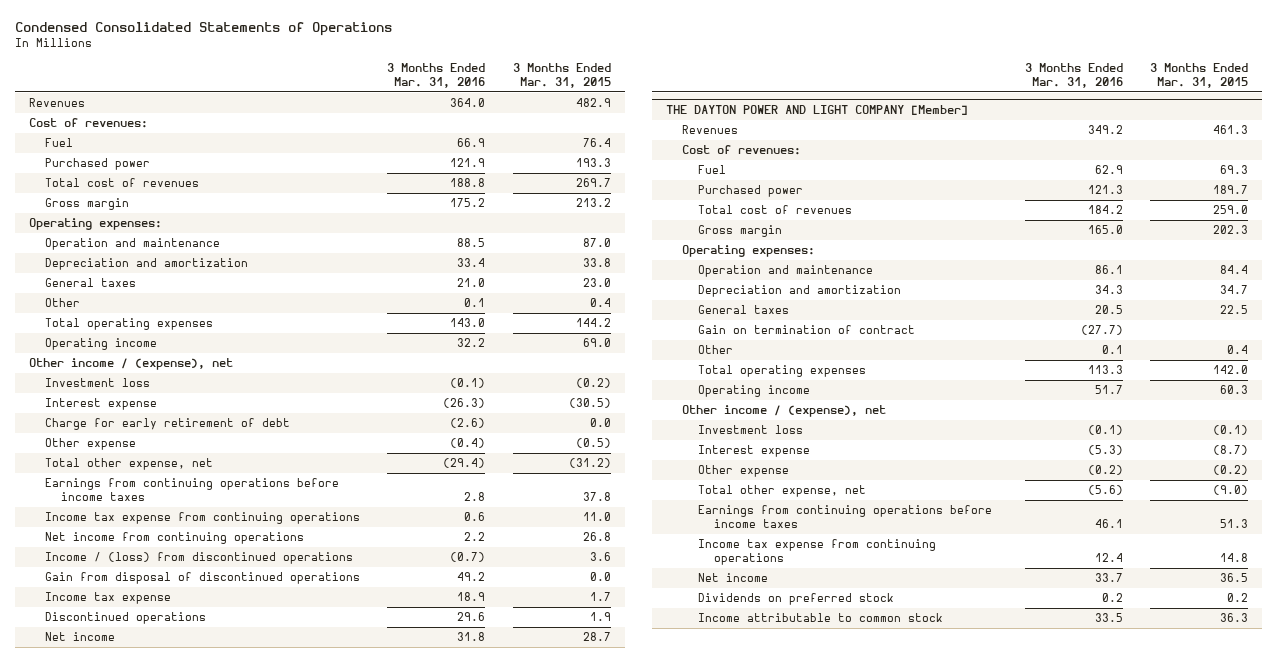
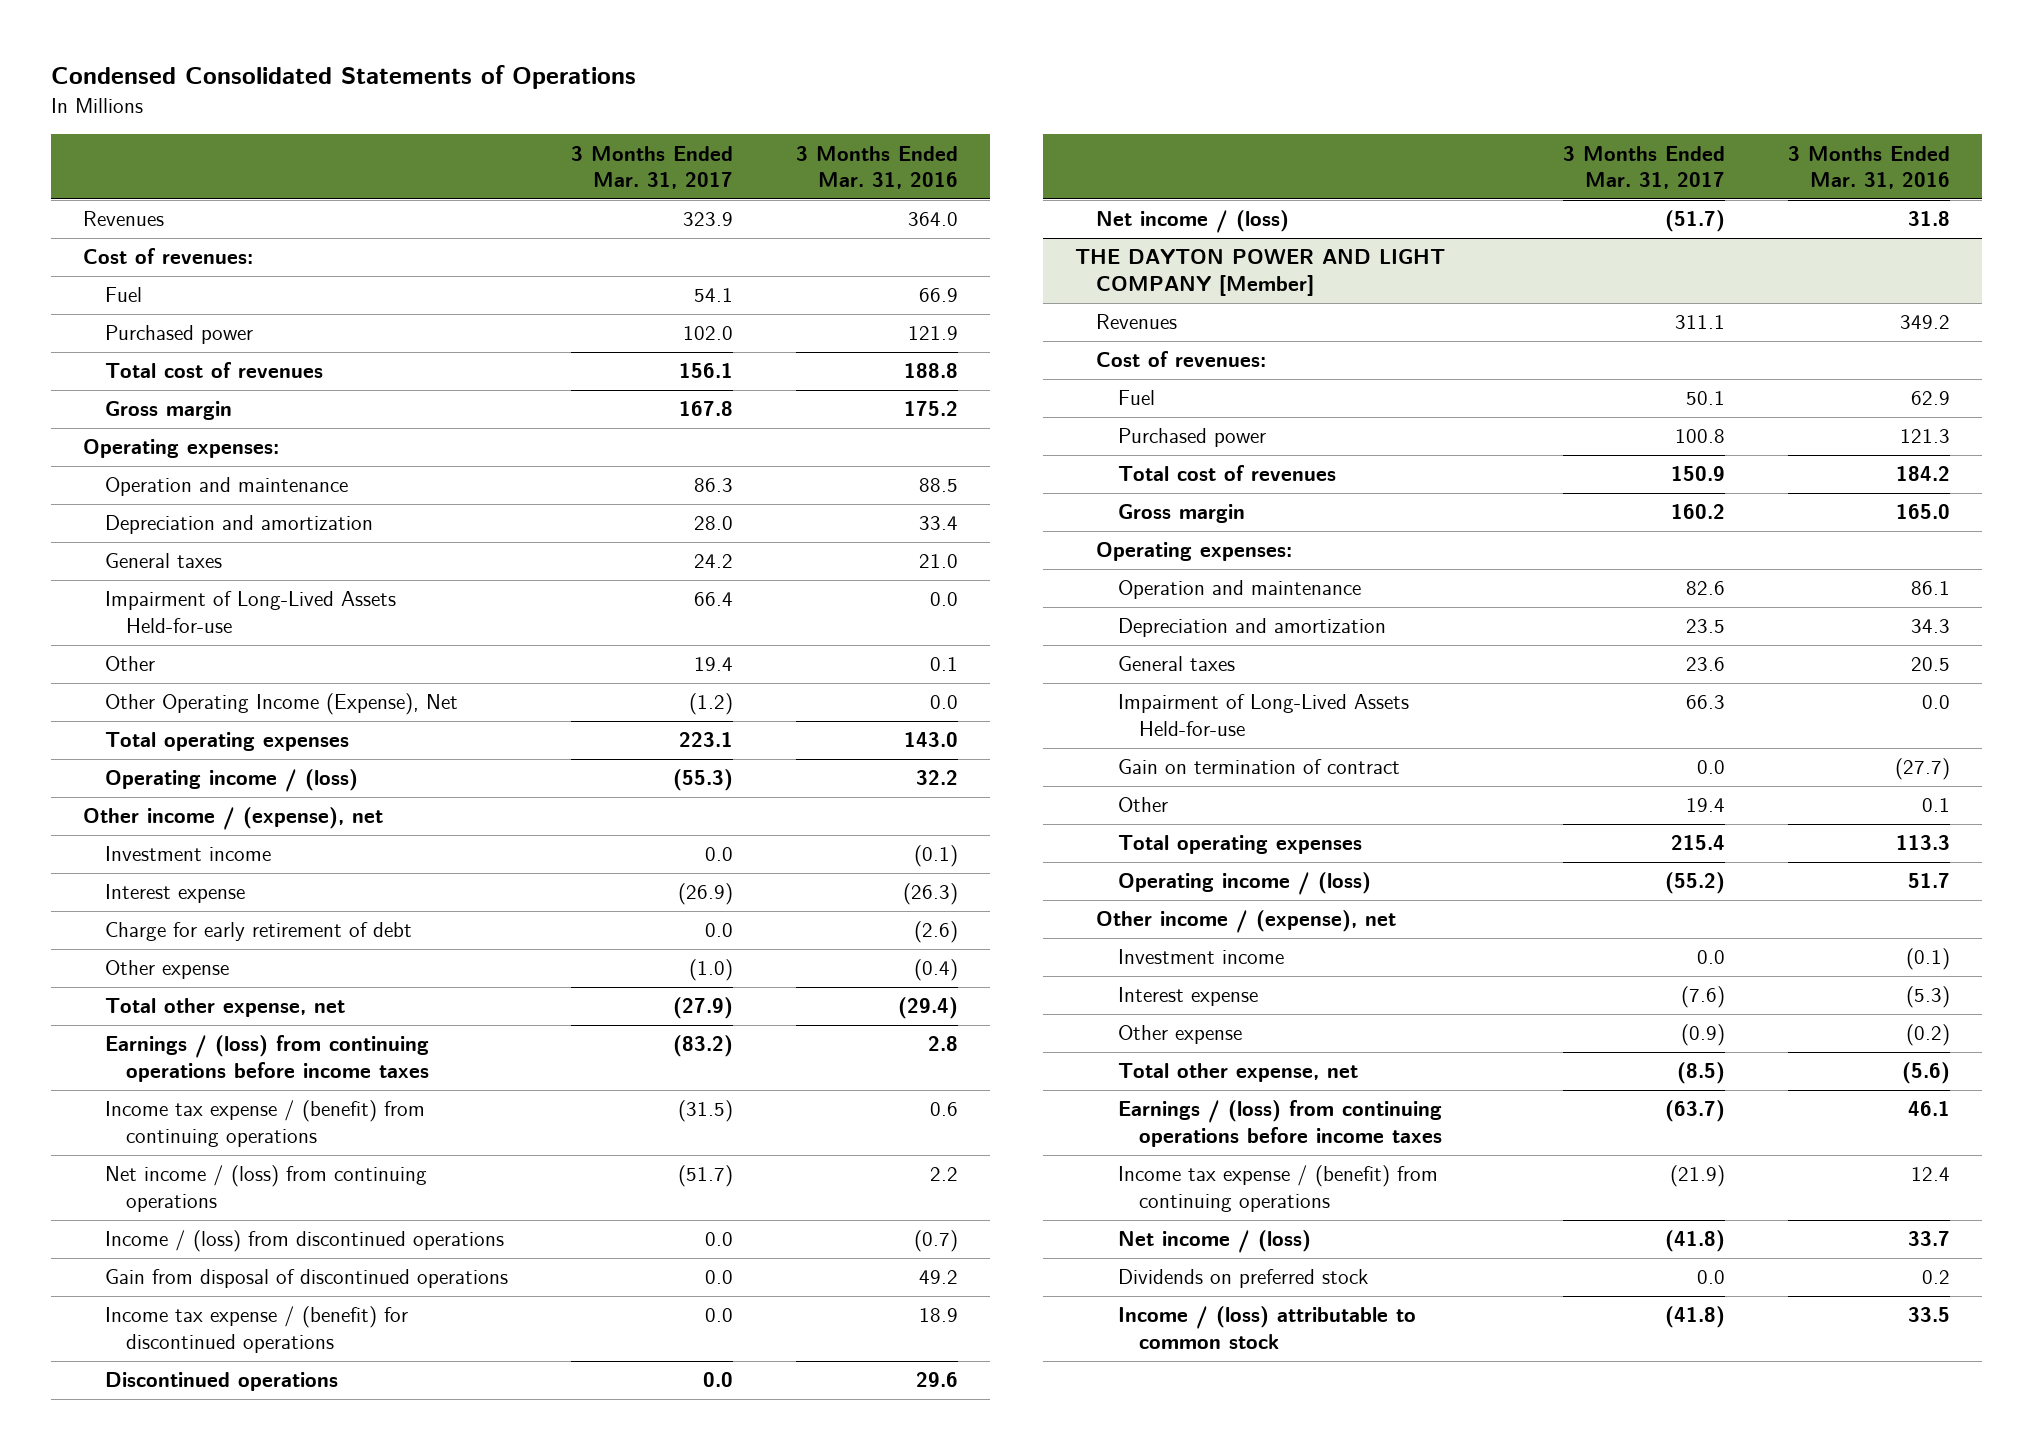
- | 3 Months Ended Mar. 31, 2016 | 3 Months Ended Mar. 31, 2015
+ | 3 Months Ended Mar. 31, 2017 | 3 Months Ended Mar. 31, 2016
+ Impairment of Long-Lived Assets Held-for-use | 66.4 | 0.0
+ Other Operating Income (Expense), Net | (1.2) | 0.0
- Operating income | 32.2 | 69.0
+ Operating income / (loss) | (55.3) | 32.2
- Investment loss | (0.1) | (0.2)
+ Investment income | 0.0 | (0.1)
- Earnings from continuing operations before income taxes | 2.8 | 37.8
- Income tax expense from continuing operations | 0.6 | 11.0
- Net income from continuing operations | 2.2 | 26.8
+ Earnings / (loss) from continuing operations before income taxes | (83.2) | 2.8
+ Income tax expense / (benefit) from continuing operations | (31.5) | 0.6
+ Net income / (loss) from continuing operations | (51.7) | 2.2
- Income tax expense | 18.9 | 1.7
+ Income tax expense / (benefit) for discontinued operations | 0.0 | 18.9
- Net income | 31.8 | 28.7
+ Net income / (loss) | (51.7) | 31.8
@ THE DAYTON POWER AND LIGHT COMPANY [Member]
+ Impairment of Long-Lived Assets Held-for-use | 66.3 | 0.0
- Operating income | 51.7 | 60.3
+ Operating income / (loss) | (55.2) | 51.7
- Investment loss | (0.1) | (0.1)
+ Investment income | 0.0 | (0.1)
- Earnings from continuing operations before income taxes | 46.1 | 51.3
- Income tax expense from continuing operations | 12.4 | 14.8
- Net income | 33.7 | 36.5
+ Earnings / (loss) from continuing operations before income taxes | (63.7) | 46.1
+ Income tax expense / (benefit) from continuing operations | (21.9) | 12.4
+ Net income / (loss) | (41.8) | 33.7
- Income attributable to common stock | 33.5 | 36.3
+ Income / (loss) attributable to common stock | (41.8) | 33.5

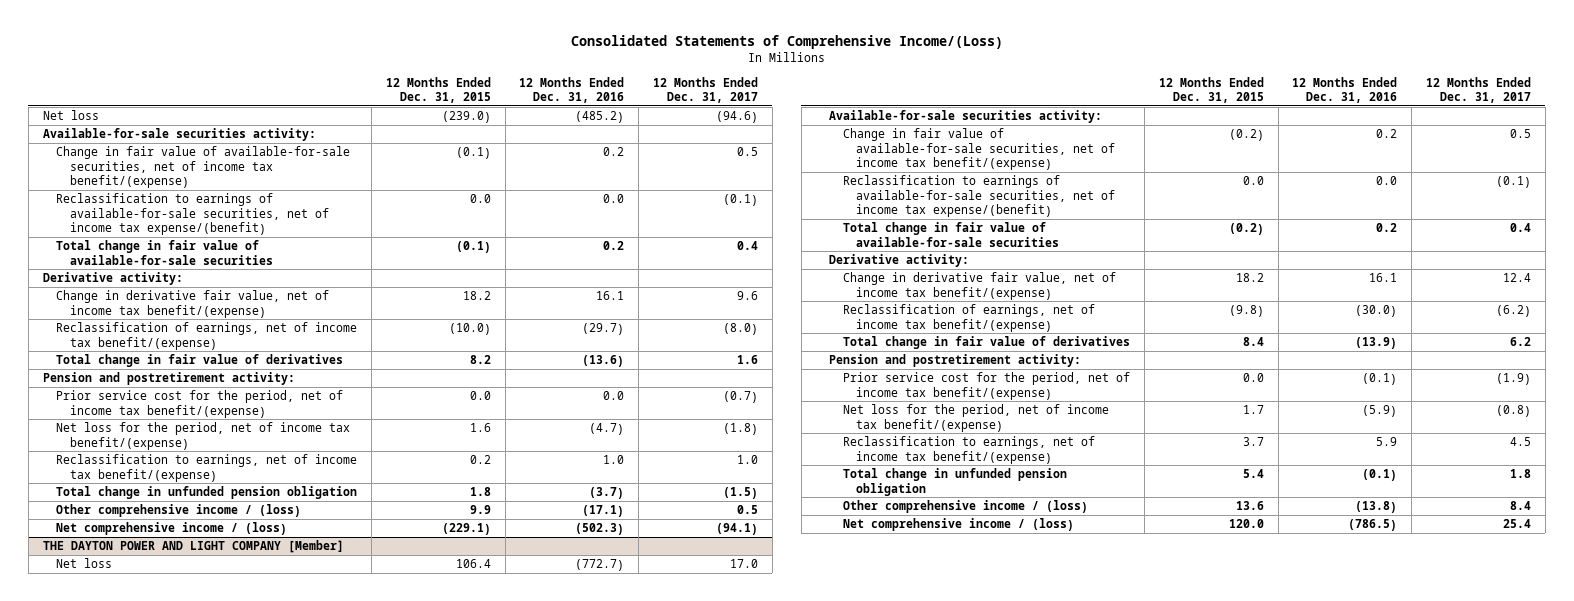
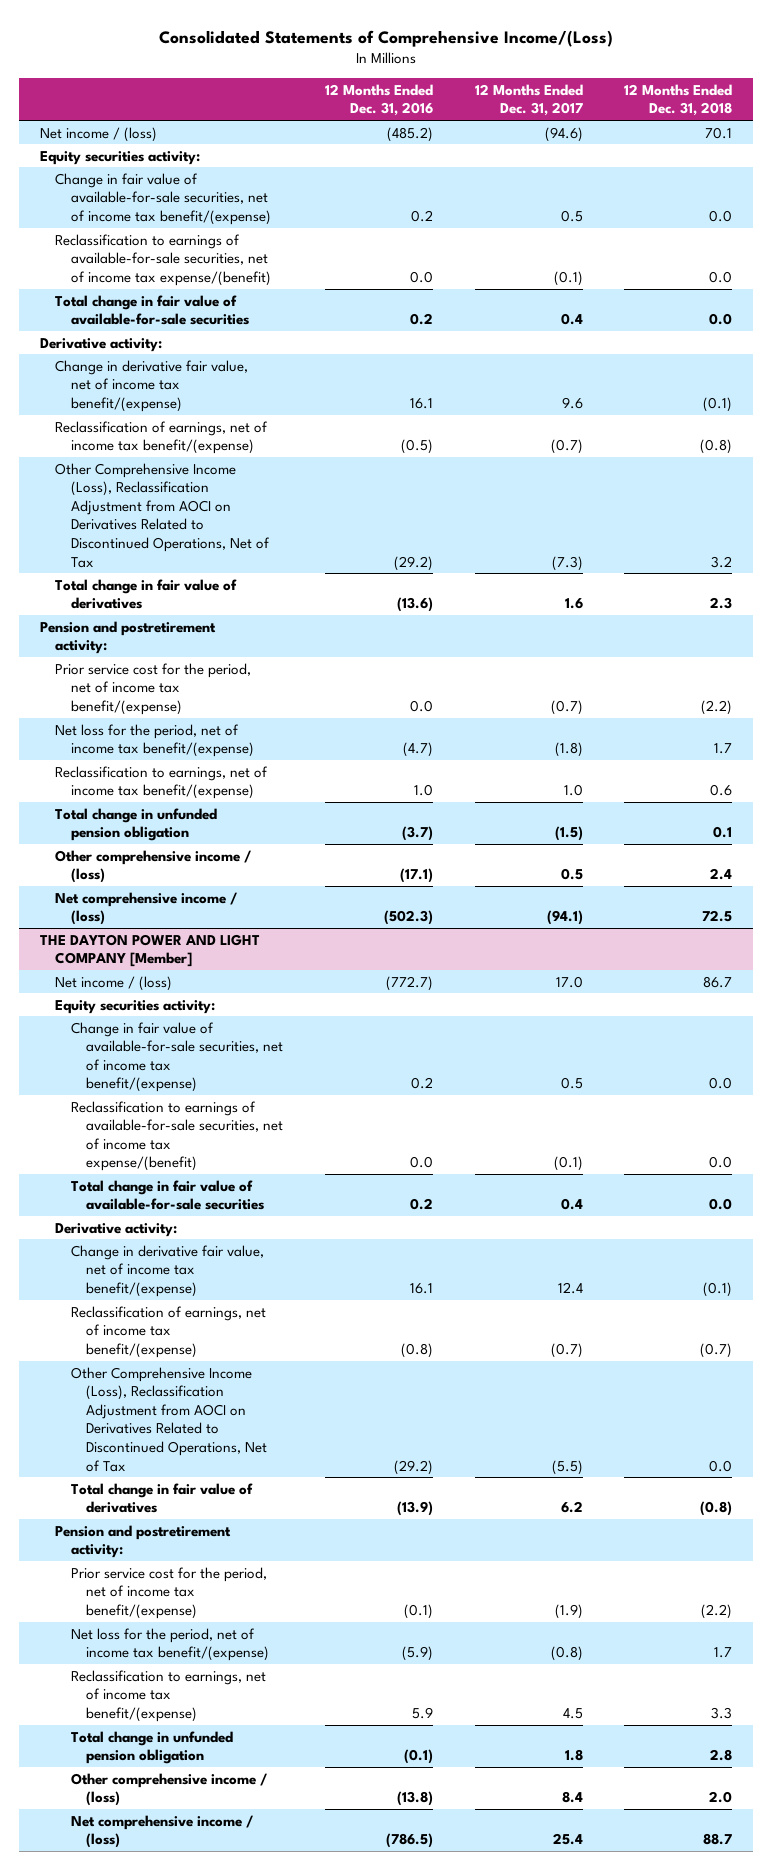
- | 12 Months Ended Dec. 31, 2015 | 12 Months Ended Dec. 31, 2016 | 12 Months Ended Dec. 31, 2017
+ | 12 Months Ended Dec. 31, 2016 | 12 Months Ended Dec. 31, 2017 | 12 Months Ended Dec. 31, 2018
- Net loss | (239.0) | (485.2) | (94.6)
- Available-for-sale securities activity:
+ Net income / (loss) | (485.2) | (94.6) | 70.1
+ Equity securities activity:
- Reclassification of earnings, net of income tax benefit/(expense) | (10.0) | (29.7) | (8.0)
+ Reclassification of earnings, net of income tax benefit/(expense) | (0.5) | (0.7) | (0.8)
+ Other Comprehensive Income (Loss), Reclassification Adjustment from AOCI on Derivatives Related to Discontinued Operations, Net of Tax | (29.2) | (7.3) | 3.2
@ THE DAYTON POWER AND LIGHT COMPANY [Member]
- Net loss | 106.4 | (772.7) | 17.0
- Available-for-sale securities activity:
+ Net income / (loss) | (772.7) | 17.0 | 86.7
+ Equity securities activity:
- Reclassification of earnings, net of income tax benefit/(expense) | (9.8) | (30.0) | (6.2)
+ Reclassification of earnings, net of income tax benefit/(expense) | (0.8) | (0.7) | (0.7)
+ Other Comprehensive Income (Loss), Reclassification Adjustment from AOCI on Derivatives Related to Discontinued Operations, Net of Tax | (29.2) | (5.5) | 0.0

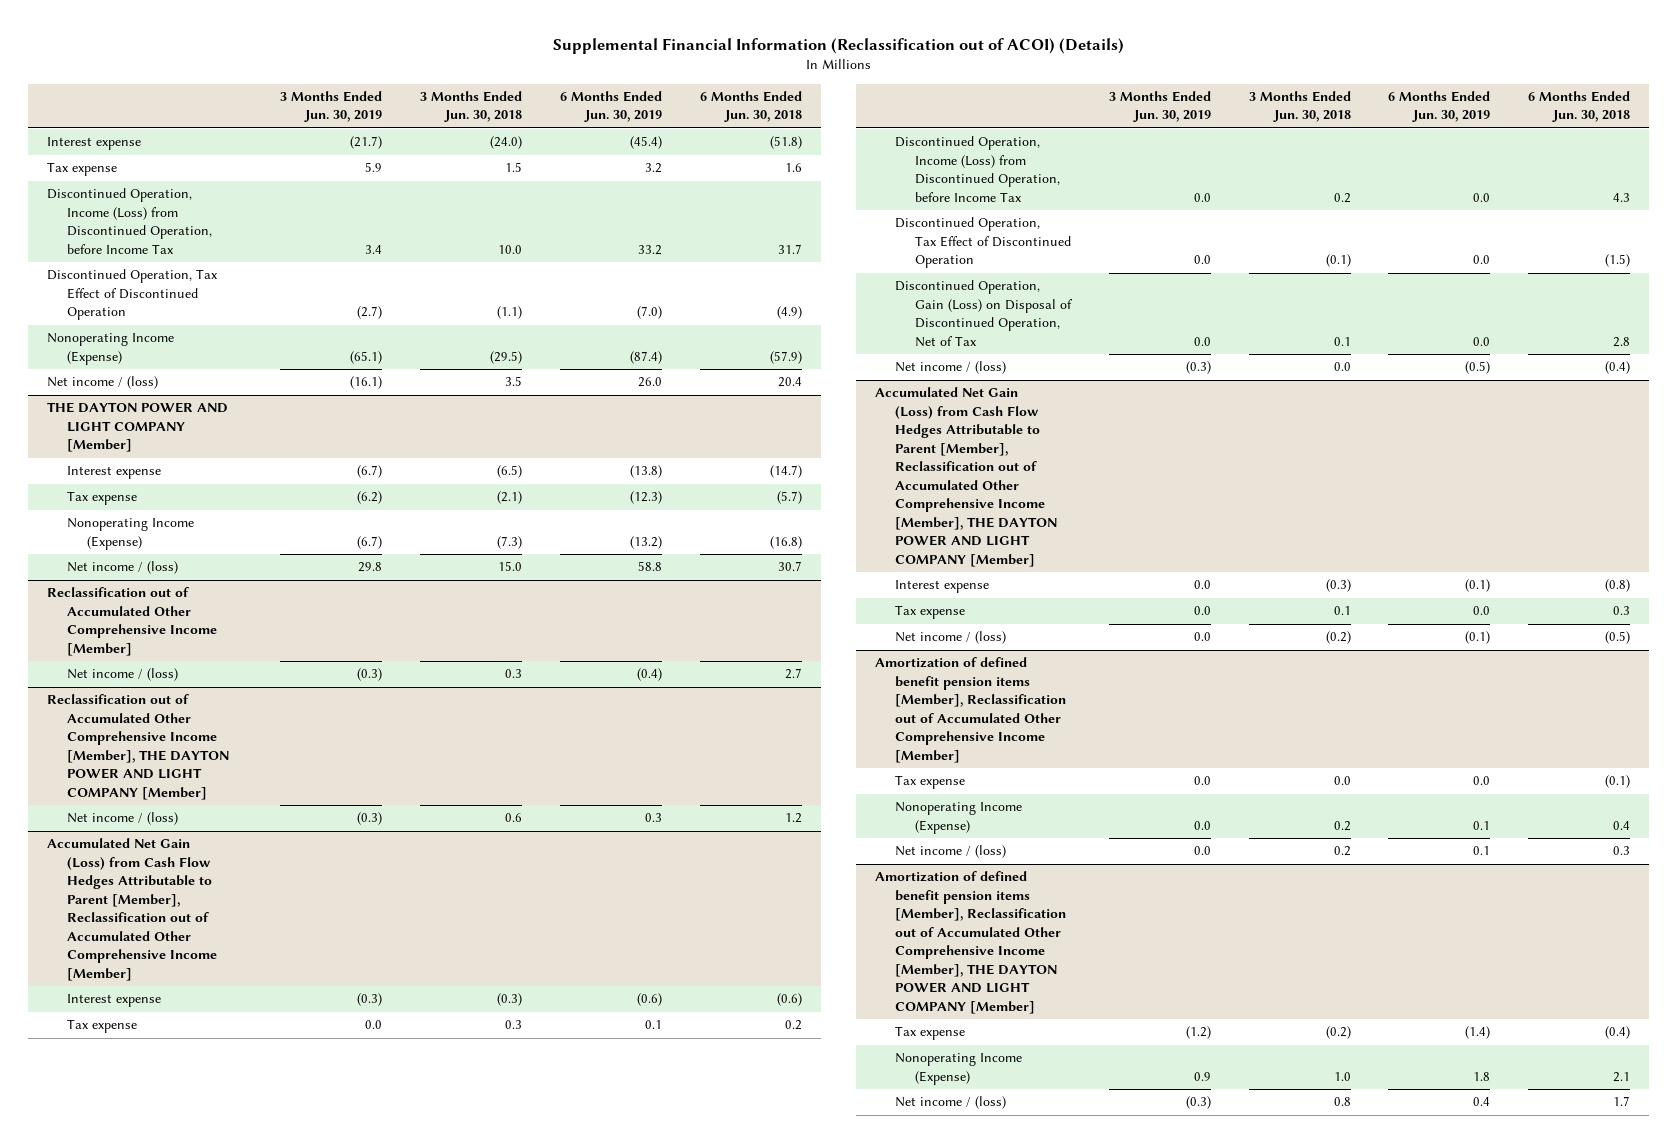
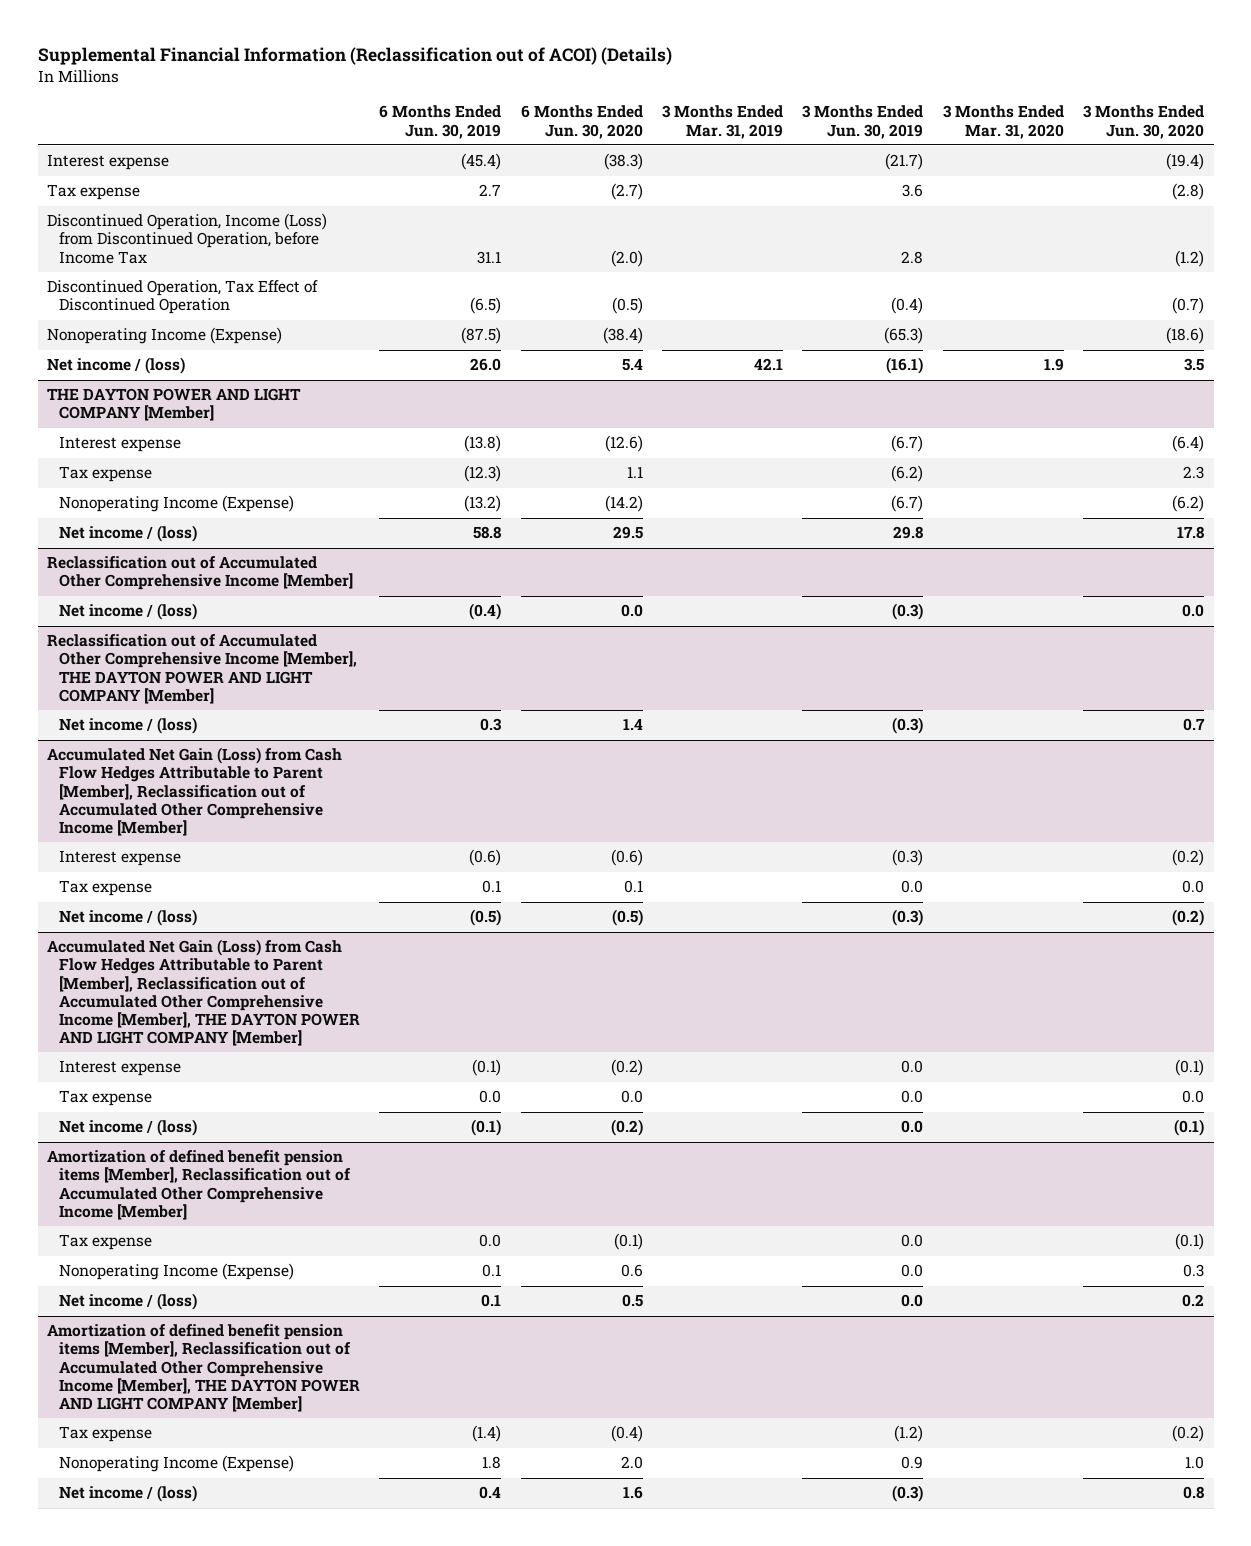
- | 3 Months Ended Jun. 30, 2019 | 3 Months Ended Jun. 30, 2018 | 6 Months Ended Jun. 30, 2019 | 6 Months Ended Jun. 30, 2018
+ | 6 Months Ended Jun. 30, 2019 | 6 Months Ended Jun. 30, 2020 | 3 Months Ended Mar. 31, 2019 | 3 Months Ended Jun. 30, 2019 | 3 Months Ended Mar. 31, 2020 | 3 Months Ended Jun. 30, 2020
- Tax expense | 5.9 | 1.5 | 3.2 | 1.6
- Discontinued Operation, Income (Loss) from Discontinued Operation, before Income Tax | 3.4 | 10.0 | 33.2 | 31.7
- Discontinued Operation, Tax Effect of Discontinued Operation | (2.7) | (1.1) | (7.0) | (4.9)
- Nonoperating Income (Expense) | (65.1) | (29.5) | (87.4) | (57.9)
+ Tax expense | 2.7 | (2.7) | | 3.6 | | (2.8)
+ Discontinued Operation, Income (Loss) from Discontinued Operation, before Income Tax | 31.1 | (2.0) | | 2.8 | | (1.2)
+ Discontinued Operation, Tax Effect of Discontinued Operation | (6.5) | (0.5) | | (0.4) | | (0.7)
+ Nonoperating Income (Expense) | (87.5) | (38.4) | | (65.3) | | (18.6)
@ Accumulated Net Gain (Loss) from Cash Flow Hedges Attributable to Parent [Member], Reclassification out of Accumulated Other Comprehensive Income [Member]
- Discontinued Operation, Income (Loss) from Discontinued Operation, before Income Tax | 0.0 | 0.2 | 0.0 | 4.3
- Discontinued Operation, Tax Effect of Discontinued Operation | 0.0 | (0.1) | 0.0 | (1.5)
- Discontinued Operation, Gain (Loss) on Disposal of Discontinued Operation, Net of Tax | 0.0 | 0.1 | 0.0 | 2.8

